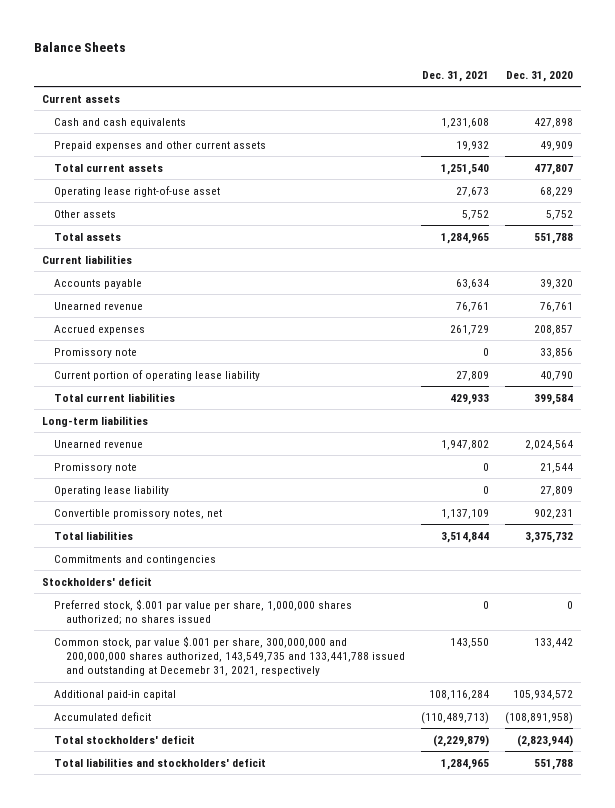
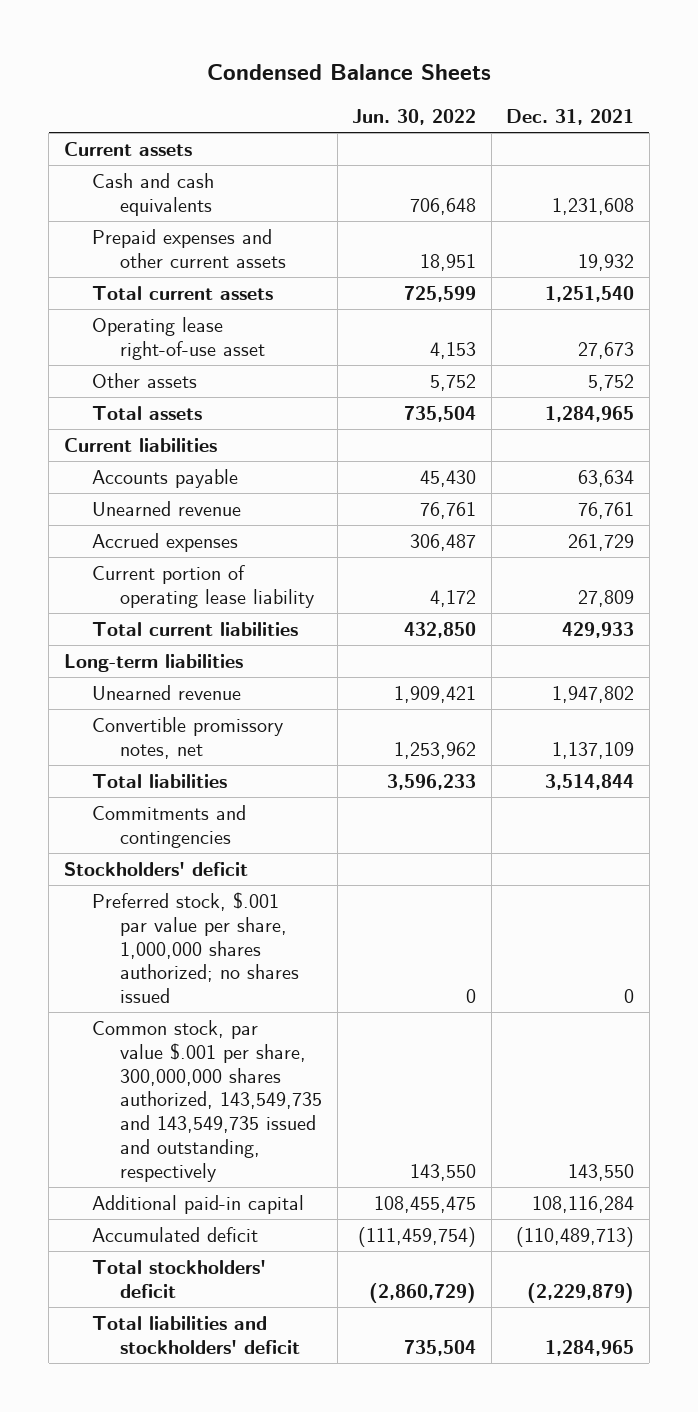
- Balance Sheets
+ Condensed Balance Sheets
- | Dec. 31, 2021 | Dec. 31, 2020
+ | Jun. 30, 2022 | Dec. 31, 2021
- Promissory note | 0 | 33,856
- Promissory note | 0 | 21,544
- Operating lease liability | 0 | 27,809
- Common stock, par value $.001 per share, 300,000,000 and 200,000,000 shares authorized, 143,549,735 and 133,441,788 issued and outstanding at Decemebr 31, 2021, respectively | 143,550 | 133,442
+ Common stock, par value $.001 per share, 300,000,000 shares authorized, 143,549,735 and 143,549,735 issued and outstanding, respectively | 143,550 | 143,550

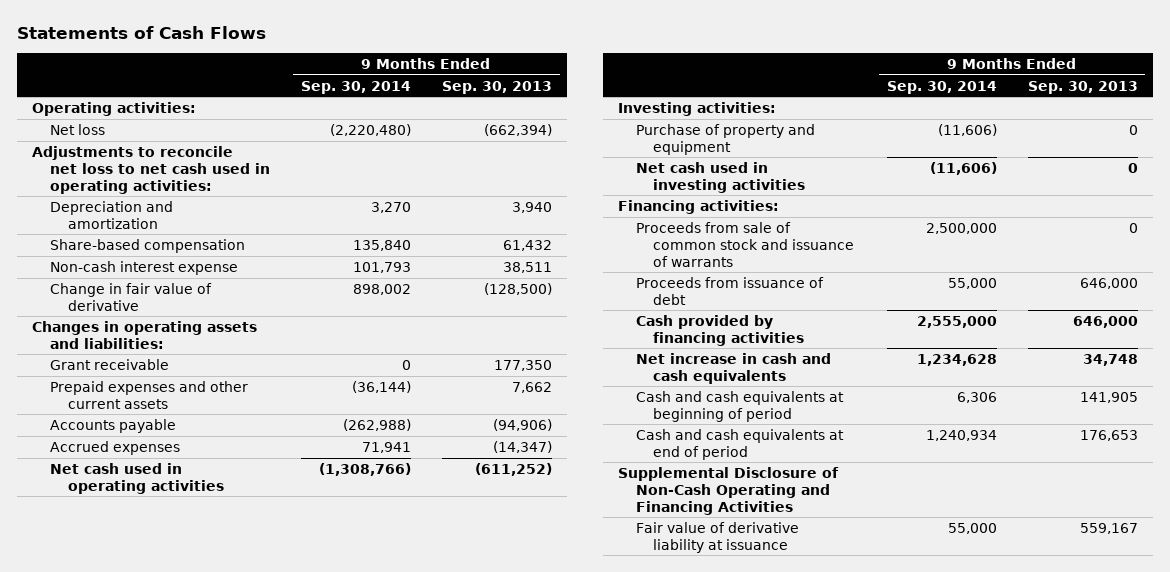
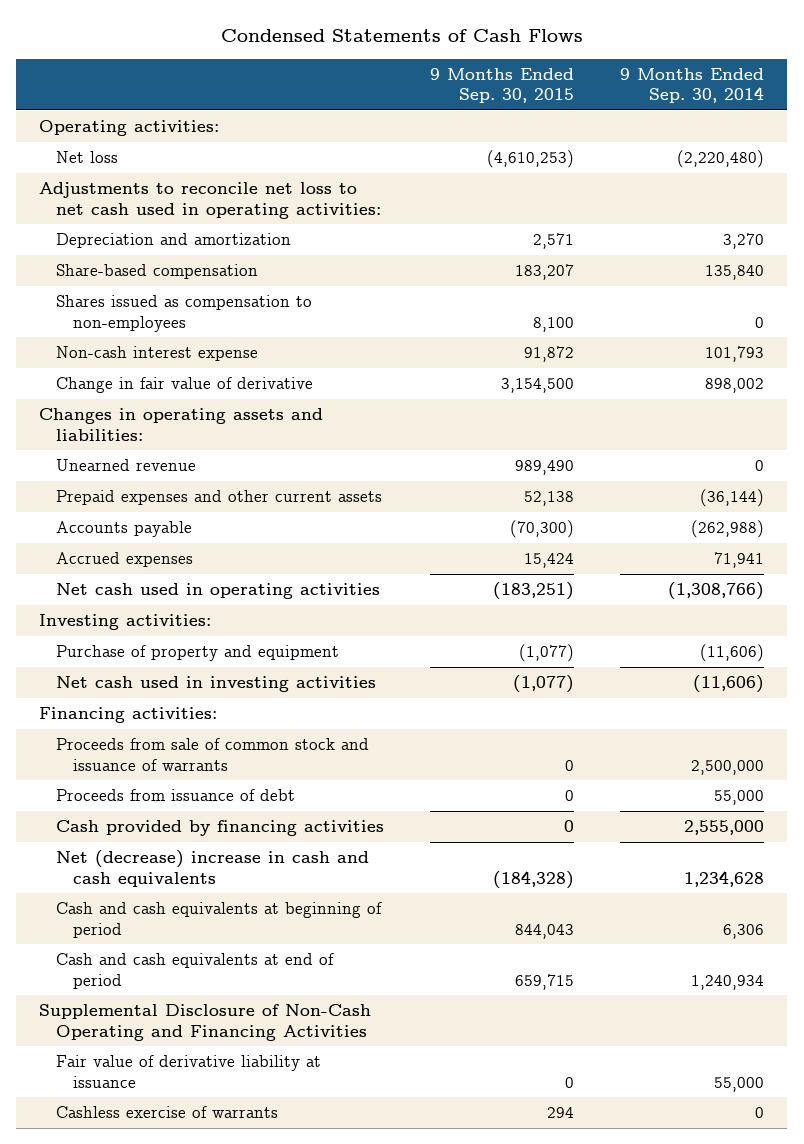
- Statements of Cash Flows
+ Condensed Statements of Cash Flows
- | 9 Months Ended Sep. 30, 2014 | 9 Months Ended Sep. 30, 2013
+ | 9 Months Ended Sep. 30, 2015 | 9 Months Ended Sep. 30, 2014
+ Shares issued as compensation to non-employees | 8,100 | 0
- Grant receivable | 0 | 177,350
+ Unearned revenue | 989,490 | 0
- Net increase in cash and cash equivalents | 1,234,628 | 34,748
+ Net (decrease) increase in cash and cash equivalents | (184,328) | 1,234,628
+ Cashless exercise of warrants | 294 | 0

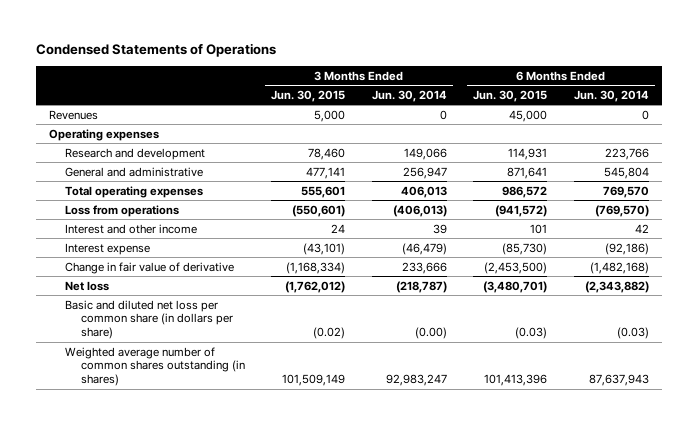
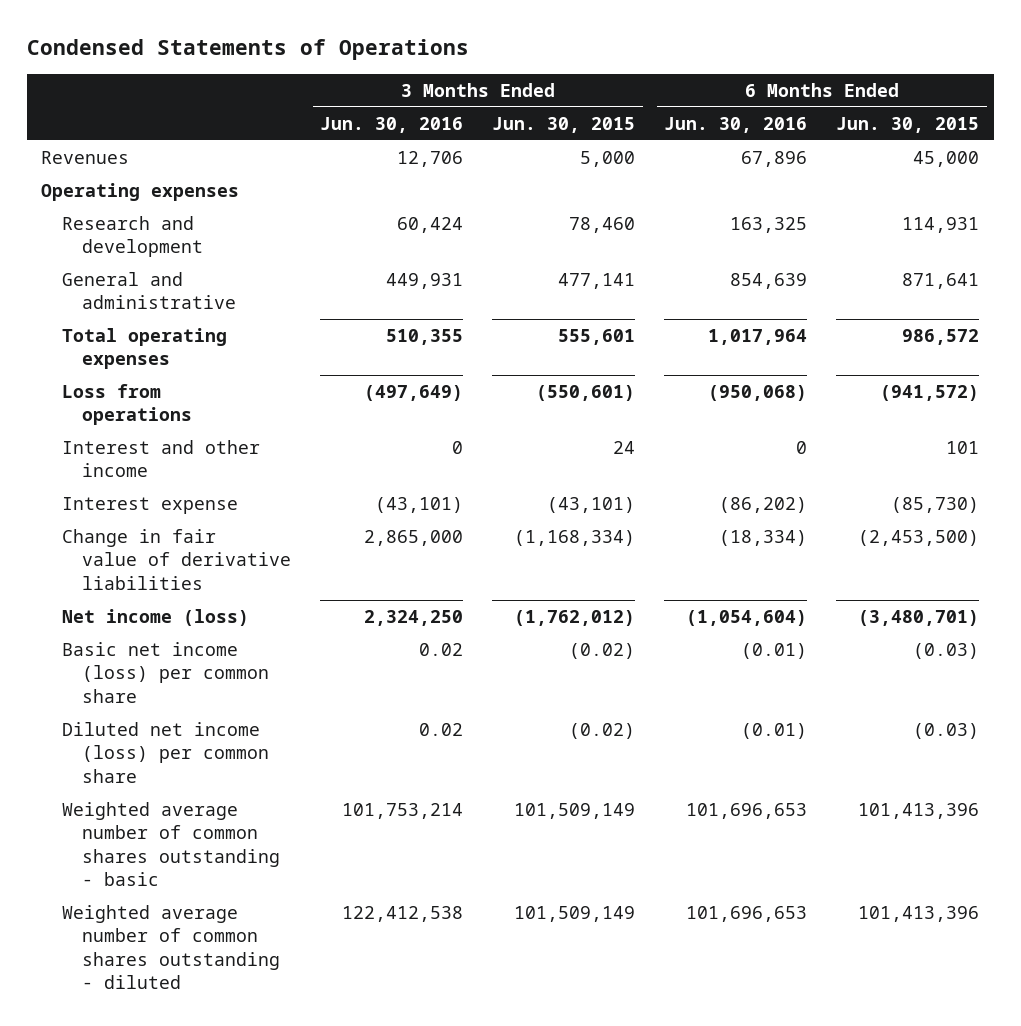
- | 3 Months Ended Jun. 30, 2015 | 3 Months Ended Jun. 30, 2014 | 6 Months Ended Jun. 30, 2015 | 6 Months Ended Jun. 30, 2014
+ | 3 Months Ended Jun. 30, 2016 | 3 Months Ended Jun. 30, 2015 | 6 Months Ended Jun. 30, 2016 | 6 Months Ended Jun. 30, 2015
- Change in fair value of derivative | (1,168,334) | 233,666 | (2,453,500) | (1,482,168)
- Net loss | (1,762,012) | (218,787) | (3,480,701) | (2,343,882)
- Basic and diluted net loss per common share (in dollars per share) | (0.02) | (0.00) | (0.03) | (0.03)
- Weighted average number of common shares outstanding (in shares) | 101,509,149 | 92,983,247 | 101,413,396 | 87,637,943
+ Change in fair value of derivative liabilities | 2,865,000 | (1,168,334) | (18,334) | (2,453,500)
+ Net income (loss) | 2,324,250 | (1,762,012) | (1,054,604) | (3,480,701)
+ Basic net income (loss) per common share | 0.02 | (0.02) | (0.01) | (0.03)
+ Diluted net income (loss) per common share | 0.02 | (0.02) | (0.01) | (0.03)
+ Weighted average number of common shares outstanding - basic | 101,753,214 | 101,509,149 | 101,696,653 | 101,413,396
+ Weighted average number of common shares outstanding - diluted | 122,412,538 | 101,509,149 | 101,696,653 | 101,413,396

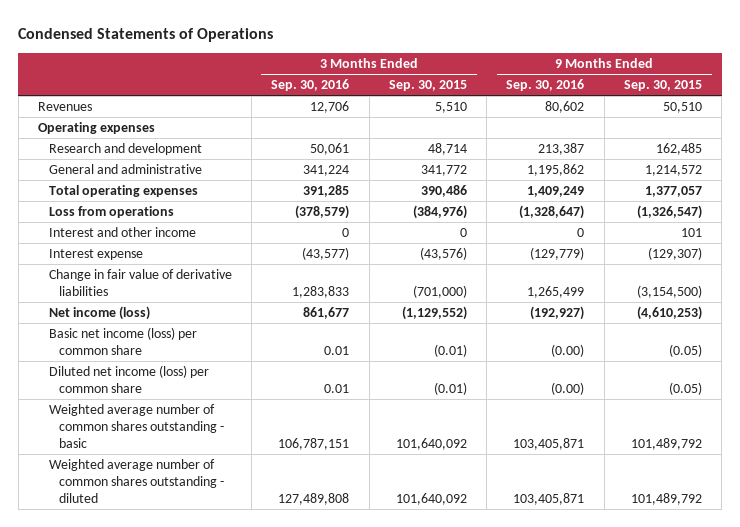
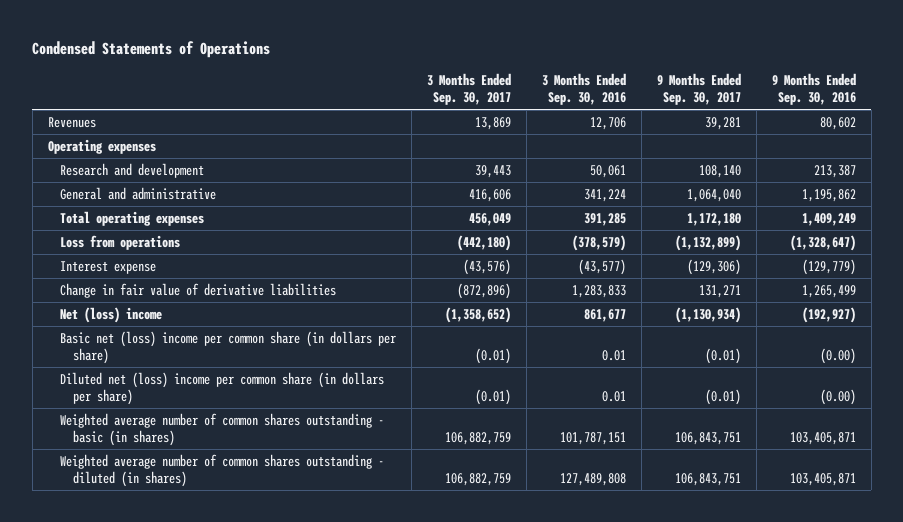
- | 3 Months Ended Sep. 30, 2016 | 3 Months Ended Sep. 30, 2015 | 9 Months Ended Sep. 30, 2016 | 9 Months Ended Sep. 30, 2015
+ | 3 Months Ended Sep. 30, 2017 | 3 Months Ended Sep. 30, 2016 | 9 Months Ended Sep. 30, 2017 | 9 Months Ended Sep. 30, 2016
- Interest and other income | 0 | 0 | 0 | 101
- Net income (loss) | 861,677 | (1,129,552) | (192,927) | (4,610,253)
- Basic net income (loss) per common share | 0.01 | (0.01) | (0.00) | (0.05)
- Diluted net income (loss) per common share | 0.01 | (0.01) | (0.00) | (0.05)
- Weighted average number of common shares outstanding - basic | 106,787,151 | 101,640,092 | 103,405,871 | 101,489,792
- Weighted average number of common shares outstanding - diluted | 127,489,808 | 101,640,092 | 103,405,871 | 101,489,792
+ Net (loss) income | (1,358,652) | 861,677 | (1,130,934) | (192,927)
+ Basic net (loss) income per common share (in dollars per share) | (0.01) | 0.01 | (0.01) | (0.00)
+ Diluted net (loss) income per common share (in dollars per share) | (0.01) | 0.01 | (0.01) | (0.00)
+ Weighted average number of common shares outstanding - basic (in shares) | 106,882,759 | 101,787,151 | 106,843,751 | 103,405,871
+ Weighted average number of common shares outstanding - diluted (in shares) | 106,882,759 | 127,489,808 | 106,843,751 | 103,405,871

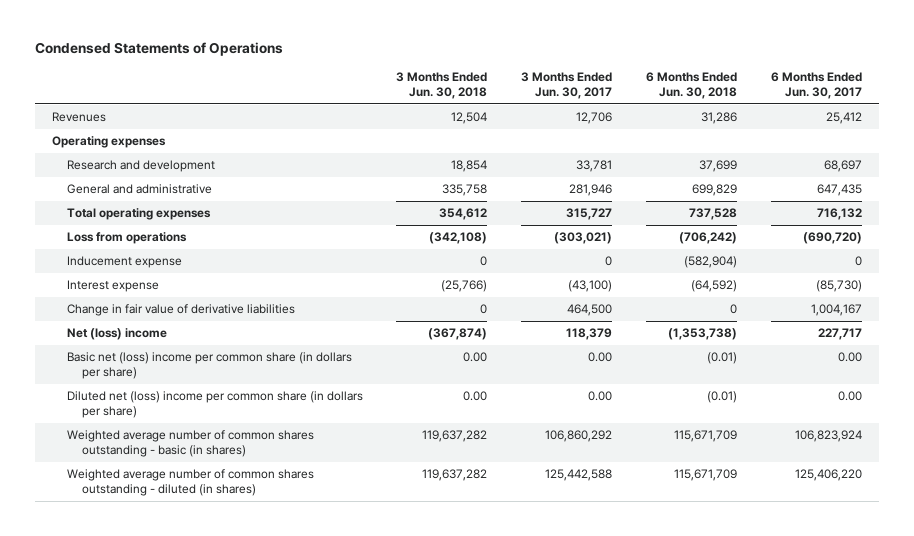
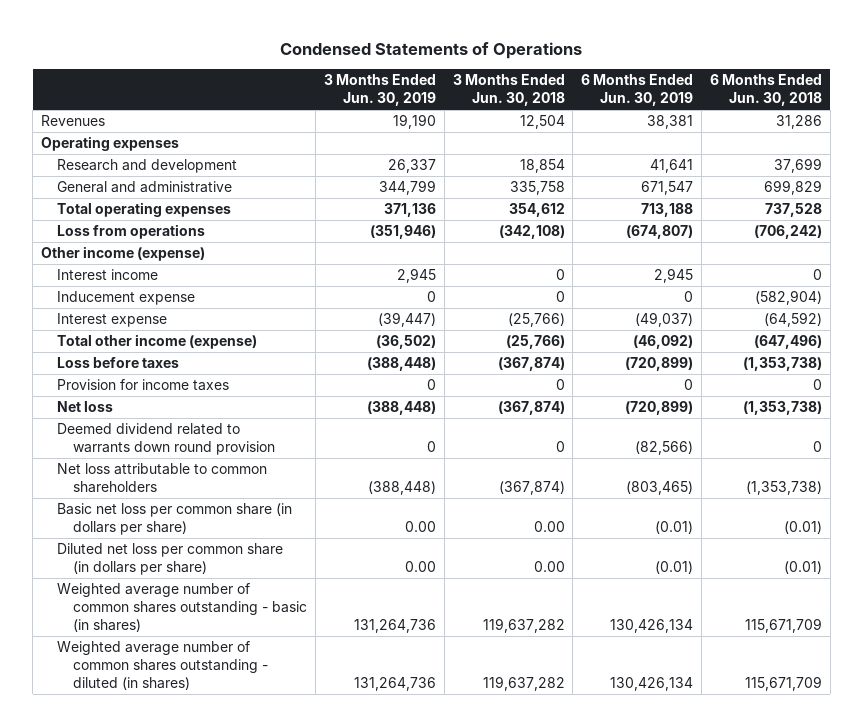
- | 3 Months Ended Jun. 30, 2018 | 3 Months Ended Jun. 30, 2017 | 6 Months Ended Jun. 30, 2018 | 6 Months Ended Jun. 30, 2017
+ | 3 Months Ended Jun. 30, 2019 | 3 Months Ended Jun. 30, 2018 | 6 Months Ended Jun. 30, 2019 | 6 Months Ended Jun. 30, 2018
+ Other income (expense)
+ Interest income | 2,945 | 0 | 2,945 | 0
- Change in fair value of derivative liabilities | 0 | 464,500 | 0 | 1,004,167
- Net (loss) income | (367,874) | 118,379 | (1,353,738) | 227,717
- Basic net (loss) income per common share (in dollars per share) | 0.00 | 0.00 | (0.01) | 0.00
- Diluted net (loss) income per common share (in dollars per share) | 0.00 | 0.00 | (0.01) | 0.00
+ Total other income (expense) | (36,502) | (25,766) | (46,092) | (647,496)
+ Loss before taxes | (388,448) | (367,874) | (720,899) | (1,353,738)
+ Provision for income taxes | 0 | 0 | 0 | 0
+ Net loss | (388,448) | (367,874) | (720,899) | (1,353,738)
+ Deemed dividend related to warrants down round provision | 0 | 0 | (82,566) | 0
+ Net loss attributable to common shareholders | (388,448) | (367,874) | (803,465) | (1,353,738)
+ Basic net loss per common share (in dollars per share) | 0.00 | 0.00 | (0.01) | (0.01)
+ Diluted net loss per common share (in dollars per share) | 0.00 | 0.00 | (0.01) | (0.01)

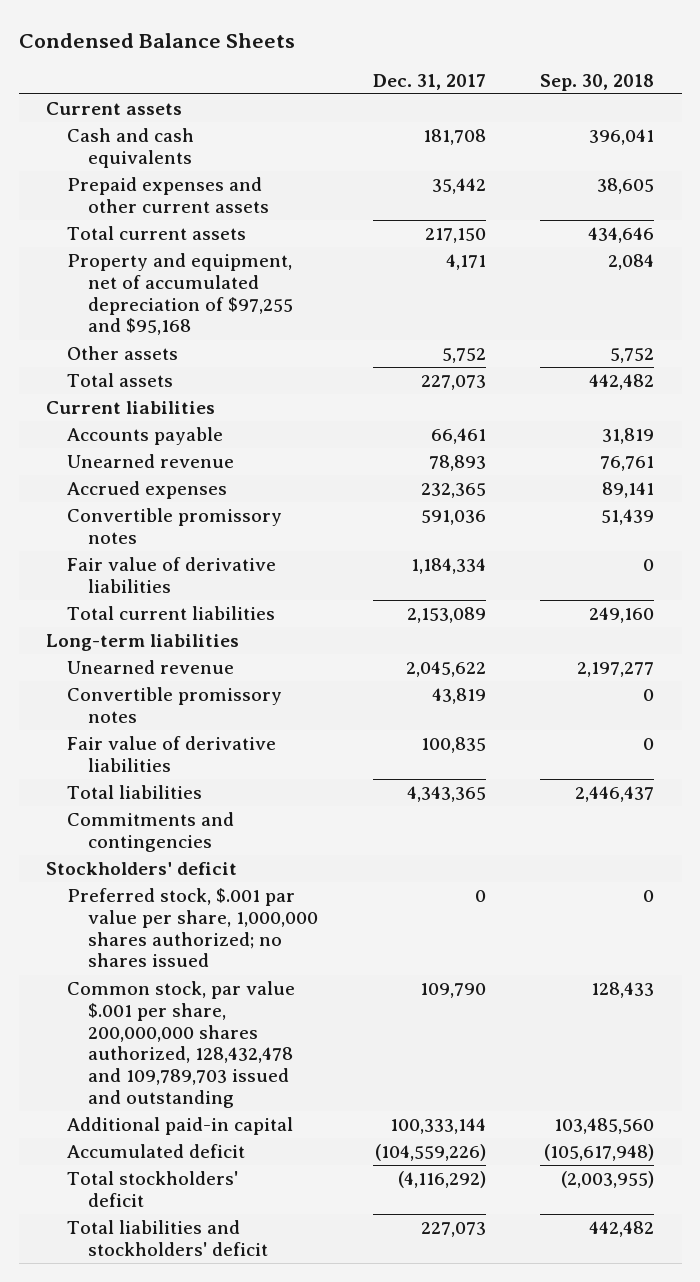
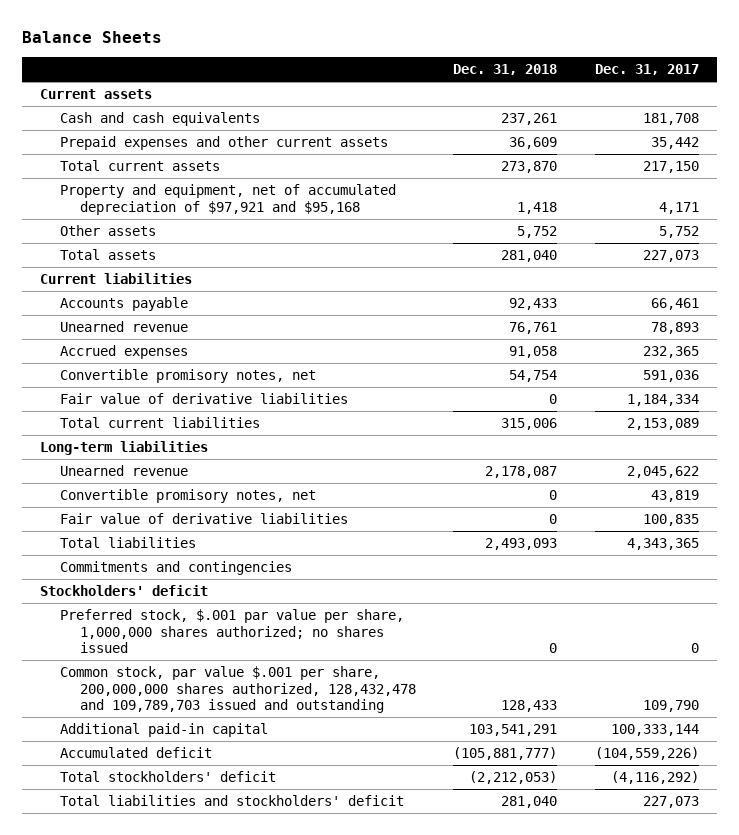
- Condensed Balance Sheets
+ Balance Sheets
- | Dec. 31, 2017 | Sep. 30, 2018
+ | Dec. 31, 2018 | Dec. 31, 2017
- Property and equipment, net of accumulated depreciation of $97,255 and $95,168 | 4,171 | 2,084
+ Property and equipment, net of accumulated depreciation of $97,921 and $95,168 | 1,418 | 4,171
- Convertible promissory notes | 591,036 | 51,439
+ Convertible promisory notes, net | 54,754 | 591,036
- Convertible promissory notes | 43,819 | 0
+ Convertible promisory notes, net | 0 | 43,819

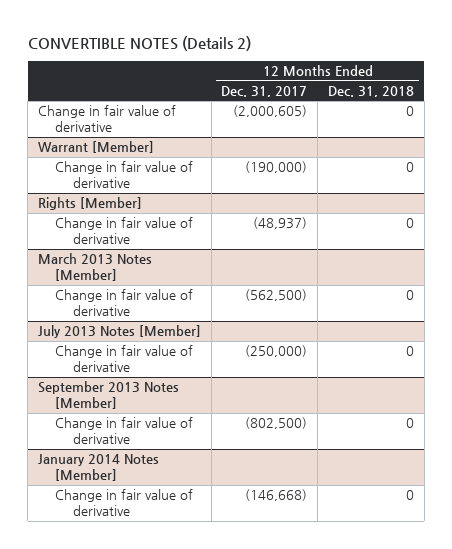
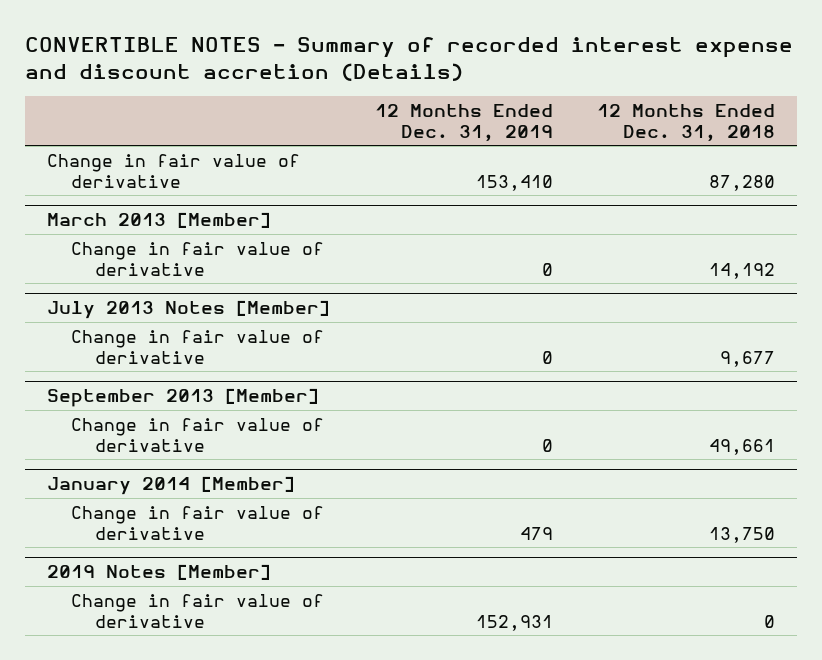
- CONVERTIBLE NOTES (Details 2)
+ CONVERTIBLE NOTES - Summary of recorded interest expense and discount accretion (Details)
- | 12 Months Ended Dec. 31, 2017 | 12 Months Ended Dec. 31, 2018
+ | 12 Months Ended Dec. 31, 2019 | 12 Months Ended Dec. 31, 2018
- Change in fair value of derivative | (2,000,605) | 0
- Warrant [Member]
- Change in fair value of derivative | (190,000) | 0
- Rights [Member]
- Change in fair value of derivative | (48,937) | 0
- March 2013 Notes [Member]
- Change in fair value of derivative | (562,500) | 0
+ Change in fair value of derivative | 153,410 | 87,280
+ March 2013 [Member]
+ Change in fair value of derivative | 0 | 14,192
@ July 2013 Notes [Member]
- Change in fair value of derivative | (250,000) | 0
- September 2013 Notes [Member]
- Change in fair value of derivative | (802,500) | 0
- January 2014 Notes [Member]
@ July 2013 Notes [Member]
+ Change in fair value of derivative | 0 | 9,677
+ September 2013 [Member]
+ Change in fair value of derivative | 0 | 49,661
+ January 2014 [Member]
+ Change in fair value of derivative | 479 | 13,750
+ 2019 Notes [Member]

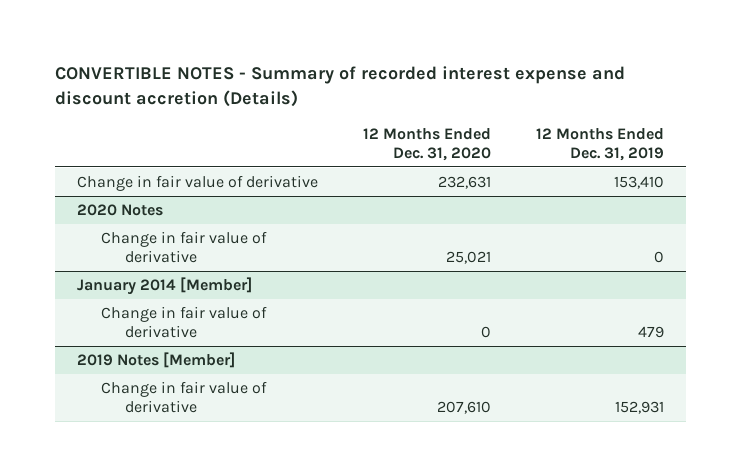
- | 12 Months Ended Dec. 31, 2019 | 12 Months Ended Dec. 31, 2018
+ | 12 Months Ended Dec. 31, 2020 | 12 Months Ended Dec. 31, 2019
- March 2013 [Member]
- Change in fair value of derivative | 0 | 14,192
- July 2013 Notes [Member]
- Change in fair value of derivative | 0 | 9,677
- September 2013 [Member]
+ 2020 Notes

